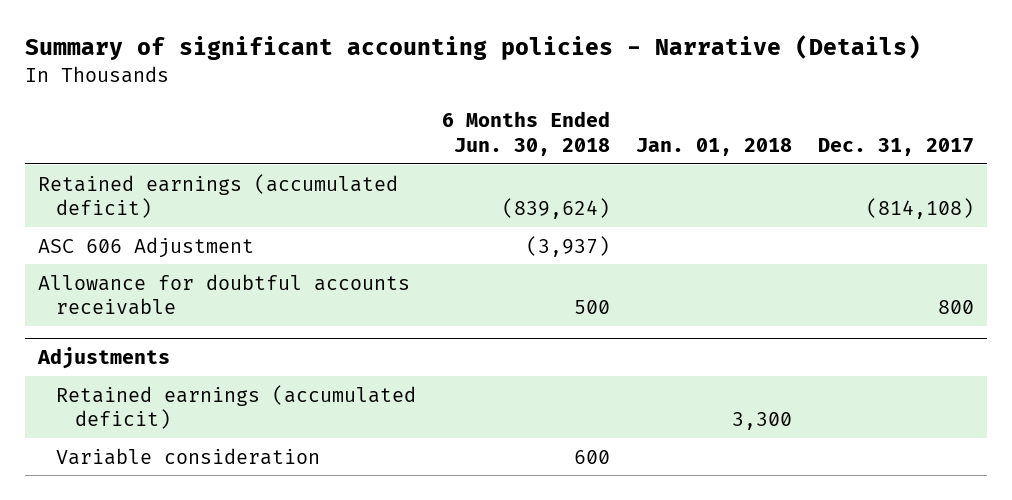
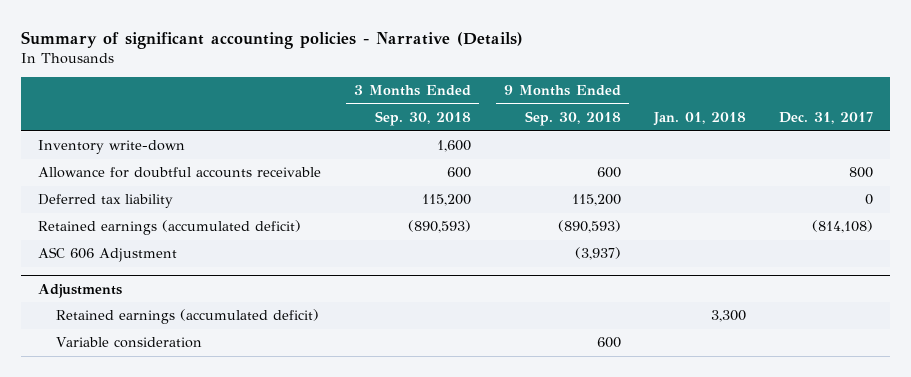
- | 6 Months Ended Jun. 30, 2018 | Jan. 01, 2018 | Dec. 31, 2017
+ | 3 Months Ended Sep. 30, 2018 | 9 Months Ended Sep. 30, 2018 | Jan. 01, 2018 | Dec. 31, 2017
+ Inventory write-down | 1,600 | | |
moved up: Allowance for doubtful accounts receivable | 600 | 600 | | 800
+ Deferred tax liability | 115,200 | 115,200 | | 0

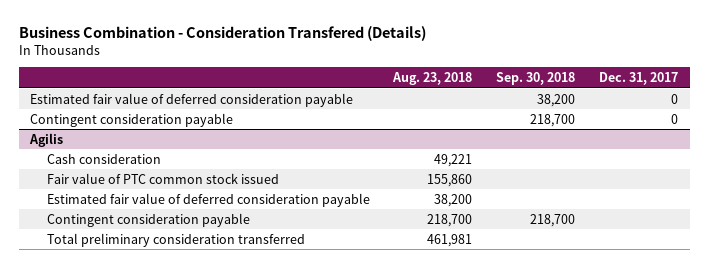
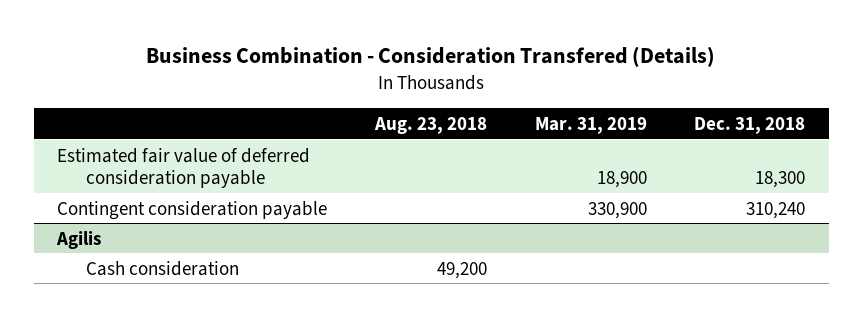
- | Aug. 23, 2018 | Sep. 30, 2018 | Dec. 31, 2017
+ | Aug. 23, 2018 | Mar. 31, 2019 | Dec. 31, 2018
@ Agilis
- Cash consideration | 49,221 | |
- Fair value of PTC common stock issued | 155,860 | |
- Estimated fair value of deferred consideration payable | 38,200 | |
- Contingent consideration payable | 218,700 | 218,700 |
- Total preliminary consideration transferred | 461,981 | |
+ Cash consideration | 49,200 | |

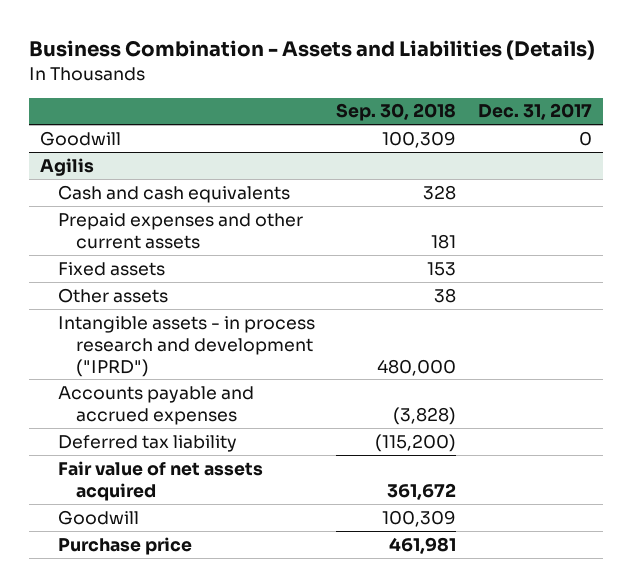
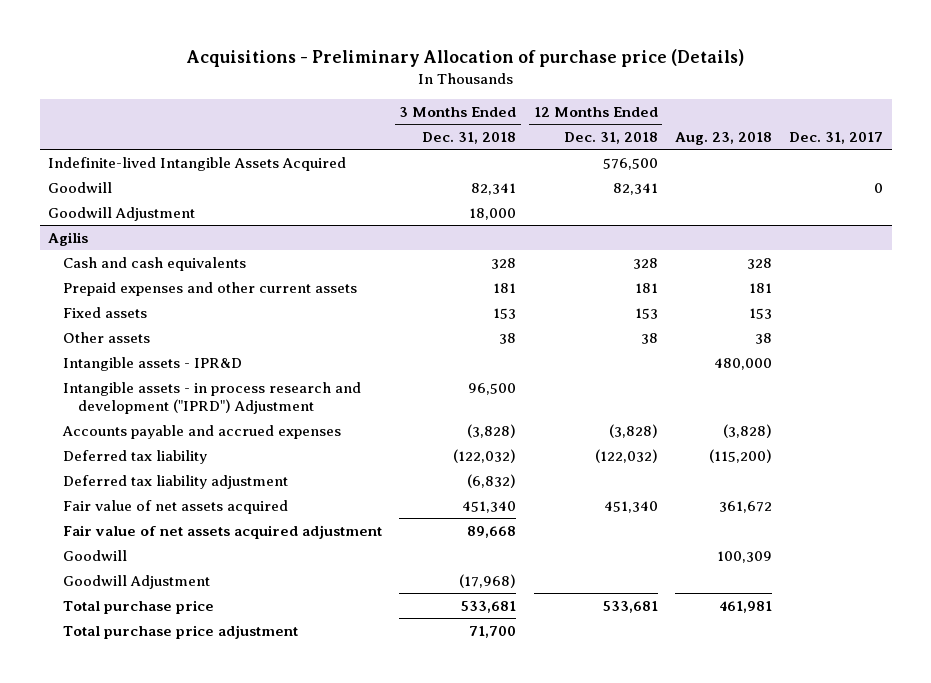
- Business Combination - Assets and Liabilities (Details)
+ Acquisitions - Preliminary Allocation of purchase price (Details)
- | Sep. 30, 2018 | Dec. 31, 2017
+ | 3 Months Ended Dec. 31, 2018 | 12 Months Ended Dec. 31, 2018 | Aug. 23, 2018 | Dec. 31, 2017
+ Indefinite-lived Intangible Assets Acquired | | 576,500 | |
+ Goodwill Adjustment | 18,000 | | |
@ Agilis
- Intangible assets - in process research and development ("IPRD") | 480,000 |
+ Intangible assets - IPR&D | | | 480,000 |
+ Intangible assets - in process research and development ("IPRD") Adjustment | 96,500 | | |
+ Deferred tax liability adjustment | (6,832) | | |
+ Fair value of net assets acquired adjustment | 89,668 | | |
- Purchase price | 461,981 |
+ Goodwill Adjustment | (17,968) | | |
+ Total purchase price | 533,681 | 533,681 | 461,981 |
+ Total purchase price adjustment | 71,700 | | |

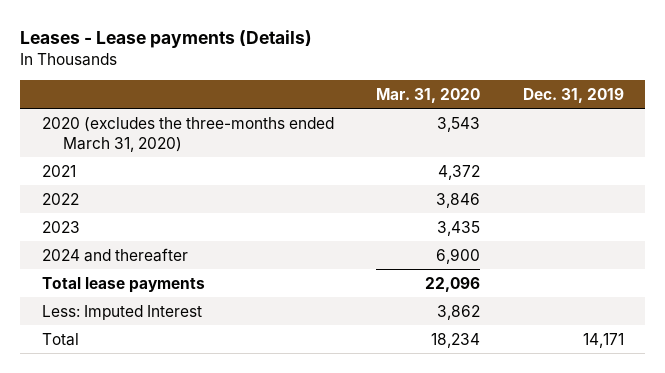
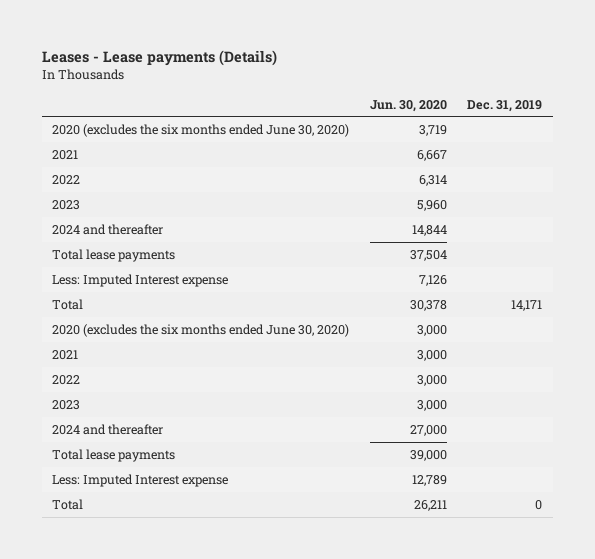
- | Mar. 31, 2020 | Dec. 31, 2019
+ | Jun. 30, 2020 | Dec. 31, 2019
- 2020 (excludes the three-months ended March 31, 2020) | 3,543 |
+ 2020 (excludes the six months ended June 30, 2020) | 3,719 |
- Less: Imputed Interest | 3,862 |
+ Less: Imputed Interest expense | 7,126 |
+ 2020 (excludes the six months ended June 30, 2020) | 3,000 |
+ 2021 | 3,000 |
+ 2022 | 3,000 |
+ 2023 | 3,000 |
+ 2024 and thereafter | 27,000 |
+ Total lease payments | 39,000 |
+ Less: Imputed Interest expense | 12,789 |
+ Total | 26,211 | 0

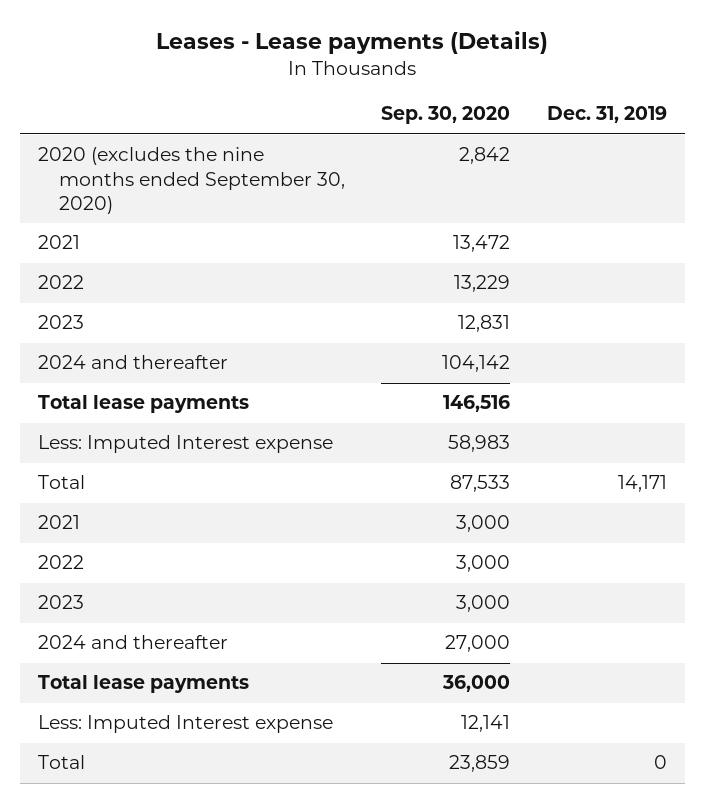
- | Jun. 30, 2020 | Dec. 31, 2019
+ | Sep. 30, 2020 | Dec. 31, 2019
- 2020 (excludes the six months ended June 30, 2020) | 3,719 |
+ 2020 (excludes the nine months ended September 30, 2020) | 2,842 |
- 2020 (excludes the six months ended June 30, 2020) | 3,000 |

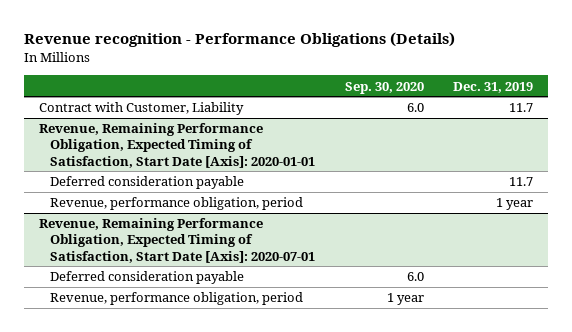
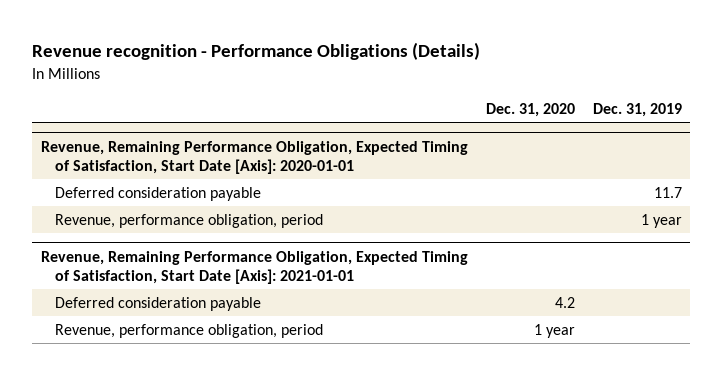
- | Sep. 30, 2020 | Dec. 31, 2019
+ | Dec. 31, 2020 | Dec. 31, 2019
- Contract with Customer, Liability | 6.0 | 11.7
- Revenue, Remaining Performance Obligation, Expected Timing of Satisfaction, Start Date [Axis]: 2020-07-01
- Deferred consideration payable | 6.0 |
- Revenue, performance obligation, period | 1 year |
+ Revenue, Remaining Performance Obligation, Expected Timing of Satisfaction, Start Date [Axis]: 2021-01-01
+ Deferred consideration payable | 4.2 |
+ Revenue, performance obligation, period | 1 year |

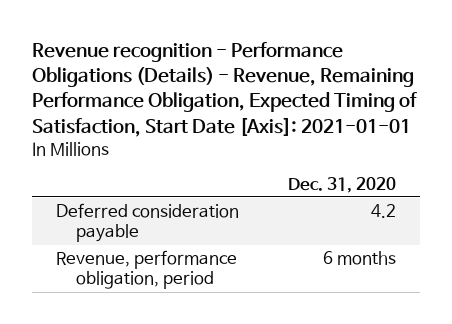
- Revenue recognition - Performance Obligations (Details)
+ Revenue recognition - Performance Obligations (Details) - Revenue, Remaining Performance Obligation, Expected Timing of Satisfaction, Start Date [Axis]: 2021-01-01
- | Dec. 31, 2020 | Dec. 31, 2019
+ | Dec. 31, 2020
- Revenue, Remaining Performance Obligation, Expected Timing of Satisfaction, Start Date [Axis]: 2020-01-01
- Deferred consideration payable | | 11.7
- Revenue, performance obligation, period | | 1 year
- Revenue, Remaining Performance Obligation, Expected Timing of Satisfaction, Start Date [Axis]: 2021-01-01
- Revenue, performance obligation, period | 1 year |
+ Revenue, performance obligation, period | 6 months

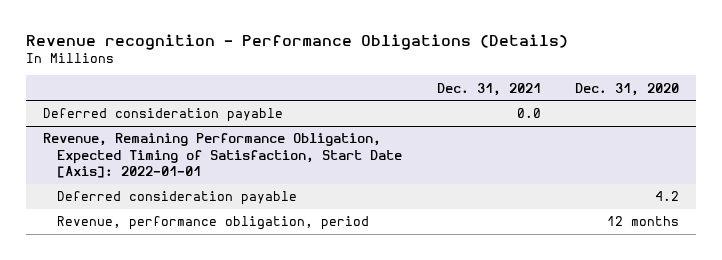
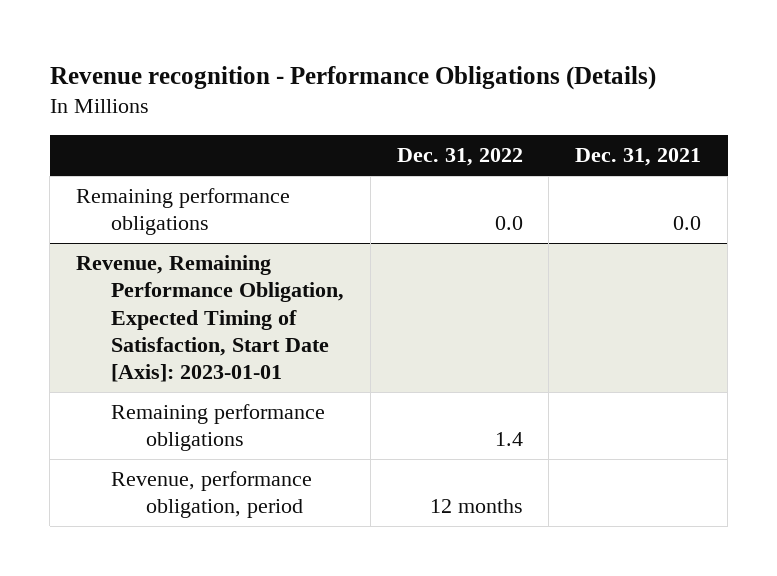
- | Dec. 31, 2021 | Dec. 31, 2020
+ | Dec. 31, 2022 | Dec. 31, 2021
- Deferred consideration payable | 0.0 |
- Revenue, Remaining Performance Obligation, Expected Timing of Satisfaction, Start Date [Axis]: 2022-01-01
- Deferred consideration payable | | 4.2
- Revenue, performance obligation, period | | 12 months
+ Remaining performance obligations | 0.0 | 0.0
+ Revenue, Remaining Performance Obligation, Expected Timing of Satisfaction, Start Date [Axis]: 2023-01-01
+ Remaining performance obligations | 1.4 |
+ Revenue, performance obligation, period | 12 months |

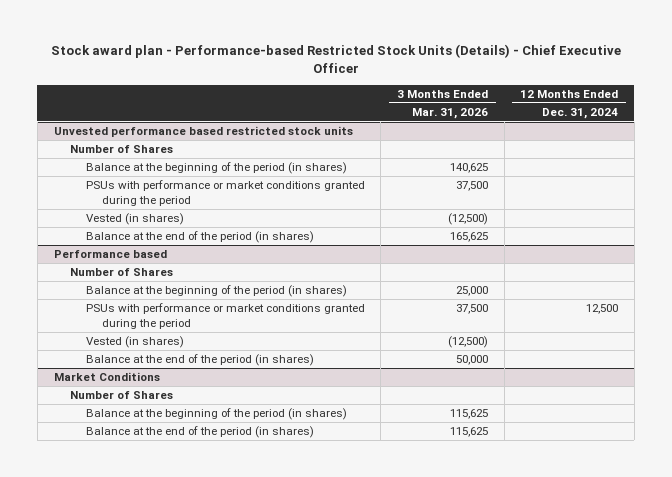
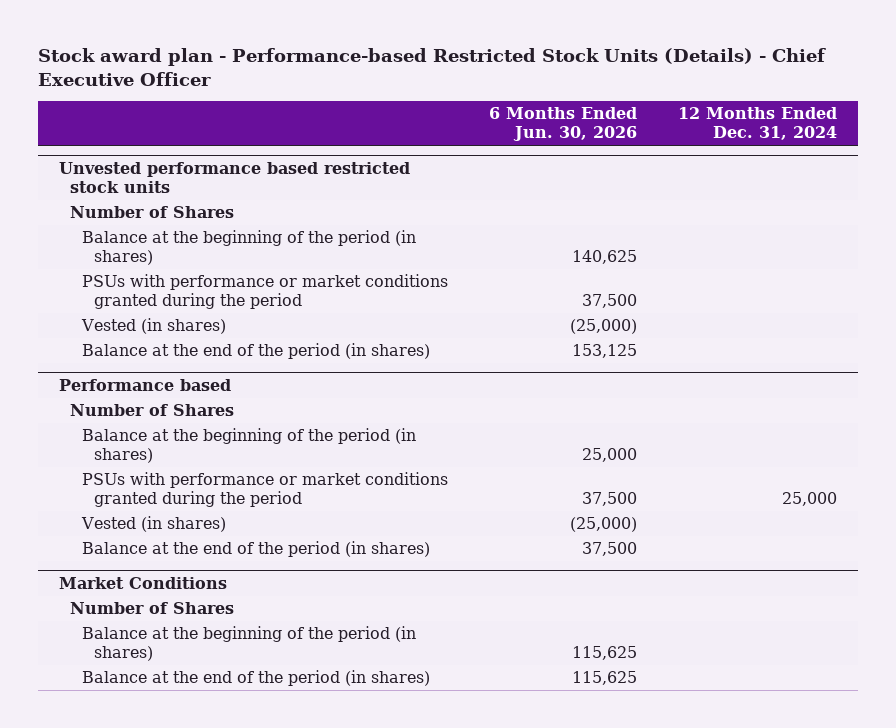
- | 3 Months Ended Mar. 31, 2026 | 12 Months Ended Dec. 31, 2024
+ | 6 Months Ended Jun. 30, 2026 | 12 Months Ended Dec. 31, 2024
@ Performance based
- PSUs with performance or market conditions granted during the period | 37,500 | 12,500
+ PSUs with performance or market conditions granted during the period | 37,500 | 25,000

